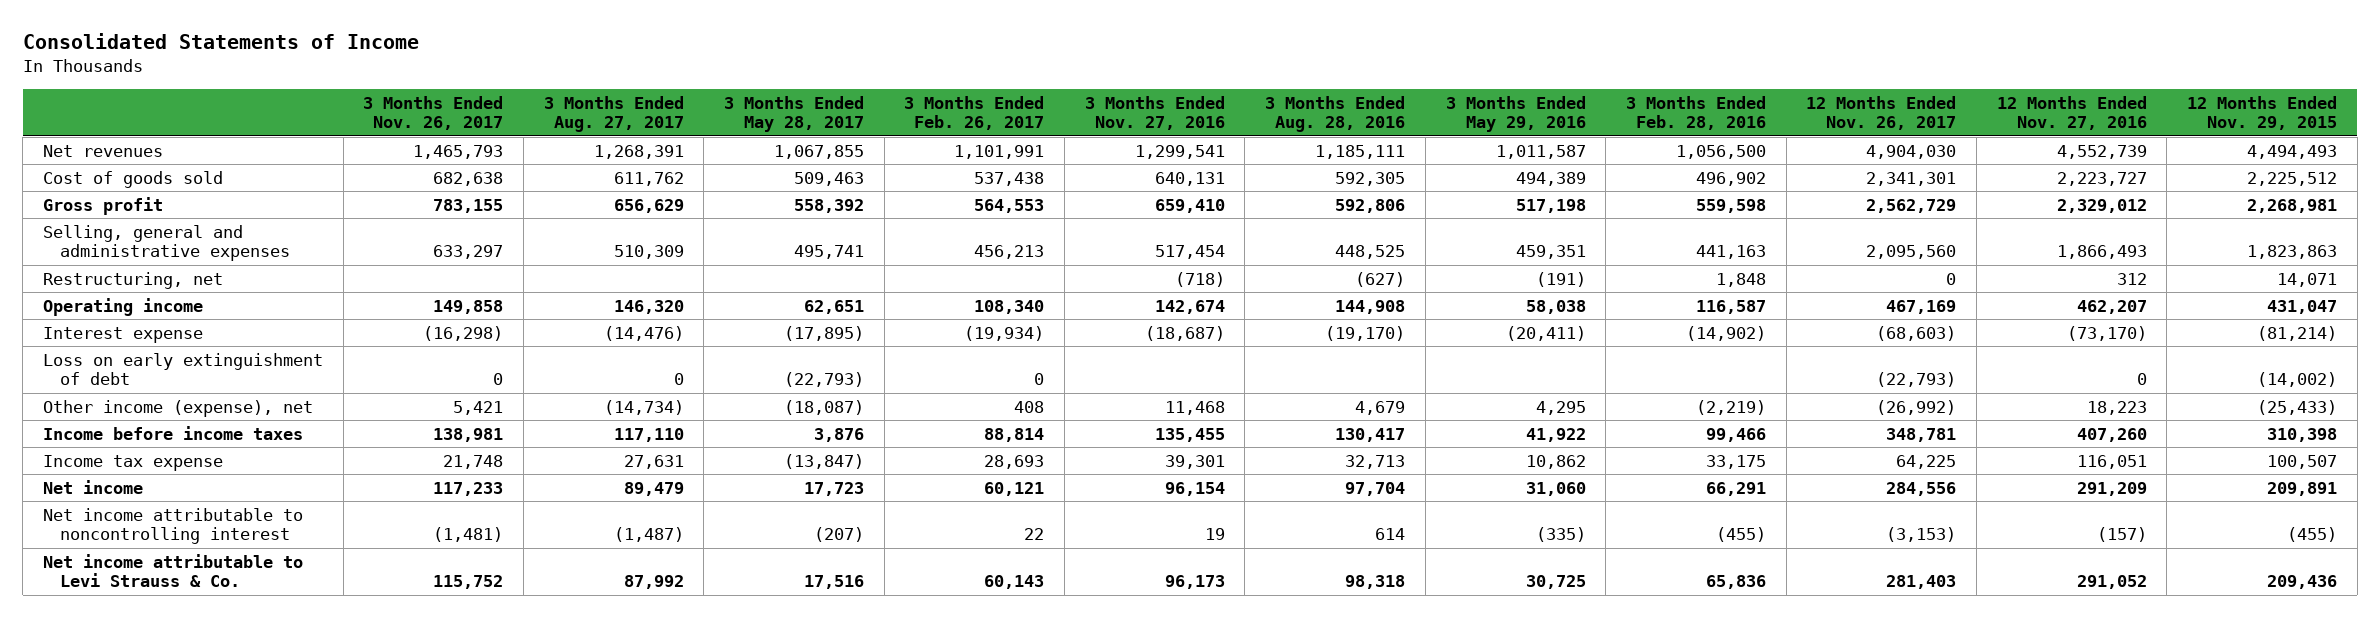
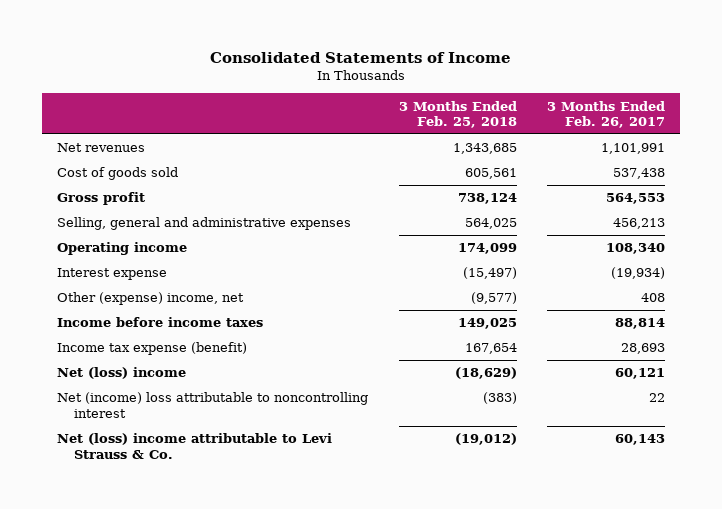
- | 3 Months Ended Nov. 26, 2017 | 3 Months Ended Aug. 27, 2017 | 3 Months Ended May 28, 2017 | 3 Months Ended Feb. 26, 2017 | 3 Months Ended Nov. 27, 2016 | 3 Months Ended Aug. 28, 2016 | 3 Months Ended May 29, 2016 | 3 Months Ended Feb. 28, 2016 | 12 Months Ended Nov. 26, 2017 | 12 Months Ended Nov. 27, 2016 | 12 Months Ended Nov. 29, 2015
+ | 3 Months Ended Feb. 25, 2018 | 3 Months Ended Feb. 26, 2017
- Restructuring, net | | | | | (718) | (627) | (191) | 1,848 | 0 | 312 | 14,071
- Loss on early extinguishment of debt | 0 | 0 | (22,793) | 0 | | | | | (22,793) | 0 | (14,002)
- Other income (expense), net | 5,421 | (14,734) | (18,087) | 408 | 11,468 | 4,679 | 4,295 | (2,219) | (26,992) | 18,223 | (25,433)
+ Other (expense) income, net | (9,577) | 408
- Income tax expense | 21,748 | 27,631 | (13,847) | 28,693 | 39,301 | 32,713 | 10,862 | 33,175 | 64,225 | 116,051 | 100,507
- Net income | 117,233 | 89,479 | 17,723 | 60,121 | 96,154 | 97,704 | 31,060 | 66,291 | 284,556 | 291,209 | 209,891
- Net income attributable to noncontrolling interest | (1,481) | (1,487) | (207) | 22 | 19 | 614 | (335) | (455) | (3,153) | (157) | (455)
- Net income attributable to Levi Strauss & Co. | 115,752 | 87,992 | 17,516 | 60,143 | 96,173 | 98,318 | 30,725 | 65,836 | 281,403 | 291,052 | 209,436
+ Income tax expense (benefit) | 167,654 | 28,693
+ Net (loss) income | (18,629) | 60,121
+ Net (income) loss attributable to noncontrolling interest | (383) | 22
+ Net (loss) income attributable to Levi Strauss & Co. | (19,012) | 60,143

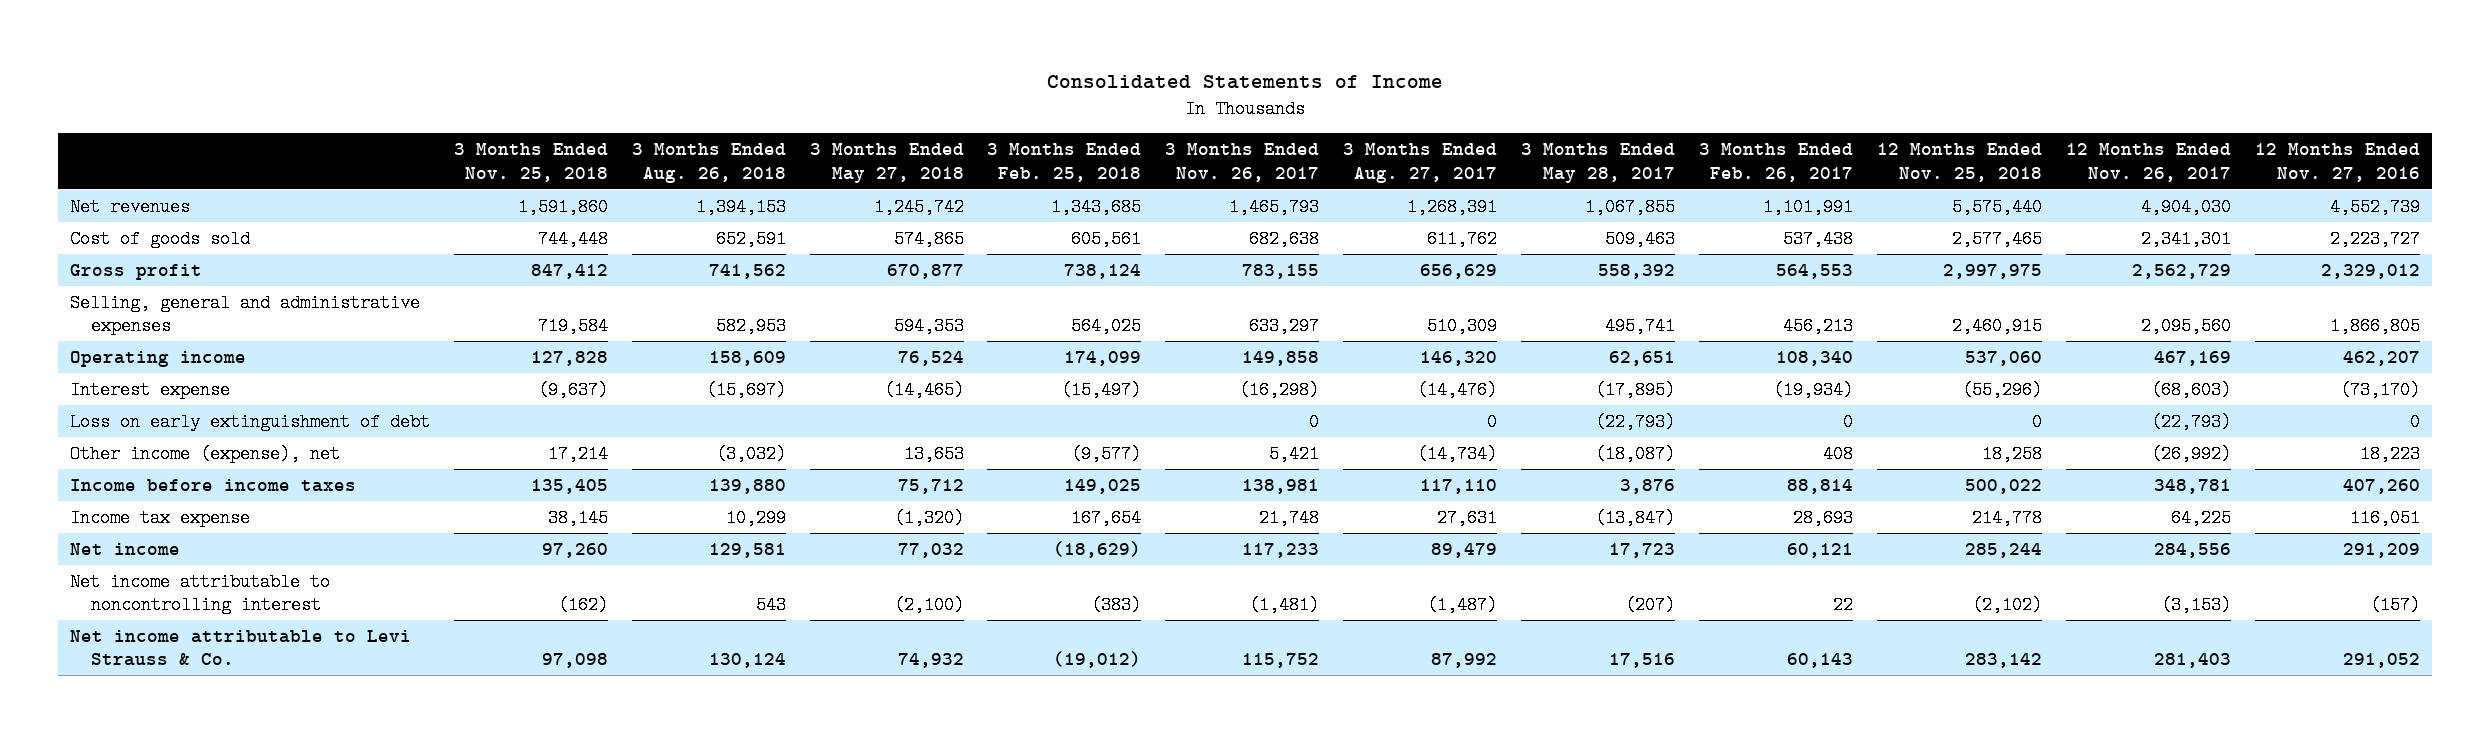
- | 3 Months Ended Feb. 25, 2018 | 3 Months Ended Feb. 26, 2017
+ | 3 Months Ended Nov. 25, 2018 | 3 Months Ended Aug. 26, 2018 | 3 Months Ended May 27, 2018 | 3 Months Ended Feb. 25, 2018 | 3 Months Ended Nov. 26, 2017 | 3 Months Ended Aug. 27, 2017 | 3 Months Ended May 28, 2017 | 3 Months Ended Feb. 26, 2017 | 12 Months Ended Nov. 25, 2018 | 12 Months Ended Nov. 26, 2017 | 12 Months Ended Nov. 27, 2016
- Other (expense) income, net | (9,577) | 408
+ Loss on early extinguishment of debt | | | | | 0 | 0 | (22,793) | 0 | 0 | (22,793) | 0
+ Other income (expense), net | 17,214 | (3,032) | 13,653 | (9,577) | 5,421 | (14,734) | (18,087) | 408 | 18,258 | (26,992) | 18,223
- Income tax expense (benefit) | 167,654 | 28,693
- Net (loss) income | (18,629) | 60,121
- Net (income) loss attributable to noncontrolling interest | (383) | 22
- Net (loss) income attributable to Levi Strauss & Co. | (19,012) | 60,143
+ Income tax expense | 38,145 | 10,299 | (1,320) | 167,654 | 21,748 | 27,631 | (13,847) | 28,693 | 214,778 | 64,225 | 116,051
+ Net income | 97,260 | 129,581 | 77,032 | (18,629) | 117,233 | 89,479 | 17,723 | 60,121 | 285,244 | 284,556 | 291,209
+ Net income attributable to noncontrolling interest | (162) | 543 | (2,100) | (383) | (1,481) | (1,487) | (207) | 22 | (2,102) | (3,153) | (157)
+ Net income attributable to Levi Strauss & Co. | 97,098 | 130,124 | 74,932 | (19,012) | 115,752 | 87,992 | 17,516 | 60,143 | 283,142 | 281,403 | 291,052

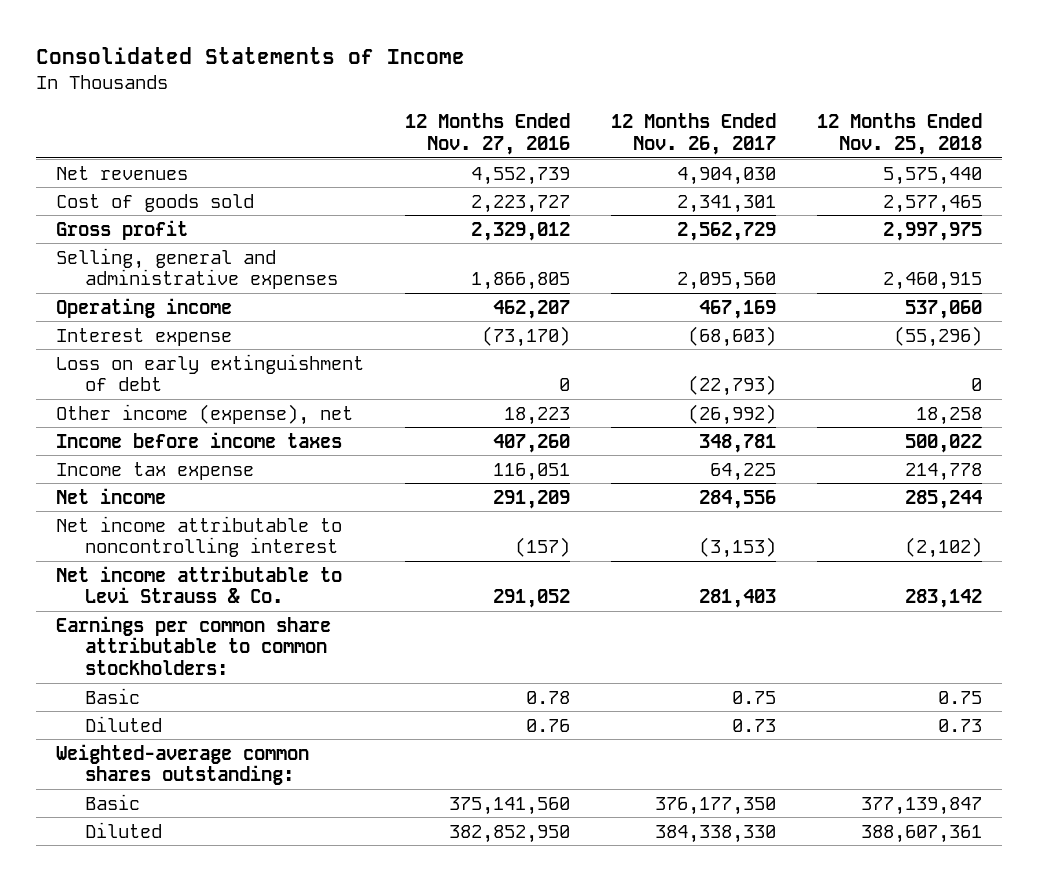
- | 3 Months Ended Nov. 25, 2018 | 3 Months Ended Aug. 26, 2018 | 3 Months Ended May 27, 2018 | 3 Months Ended Feb. 25, 2018 | 3 Months Ended Nov. 26, 2017 | 3 Months Ended Aug. 27, 2017 | 3 Months Ended May 28, 2017 | 3 Months Ended Feb. 26, 2017 | 12 Months Ended Nov. 25, 2018 | 12 Months Ended Nov. 26, 2017 | 12 Months Ended Nov. 27, 2016
+ | 12 Months Ended Nov. 27, 2016 | 12 Months Ended Nov. 26, 2017 | 12 Months Ended Nov. 25, 2018
+ Earnings per common share attributable to common stockholders:
+ Basic | 0.78 | 0.75 | 0.75
+ Diluted | 0.76 | 0.73 | 0.73
+ Weighted-average common shares outstanding:
+ Basic | 375,141,560 | 376,177,350 | 377,139,847
+ Diluted | 382,852,950 | 384,338,330 | 388,607,361

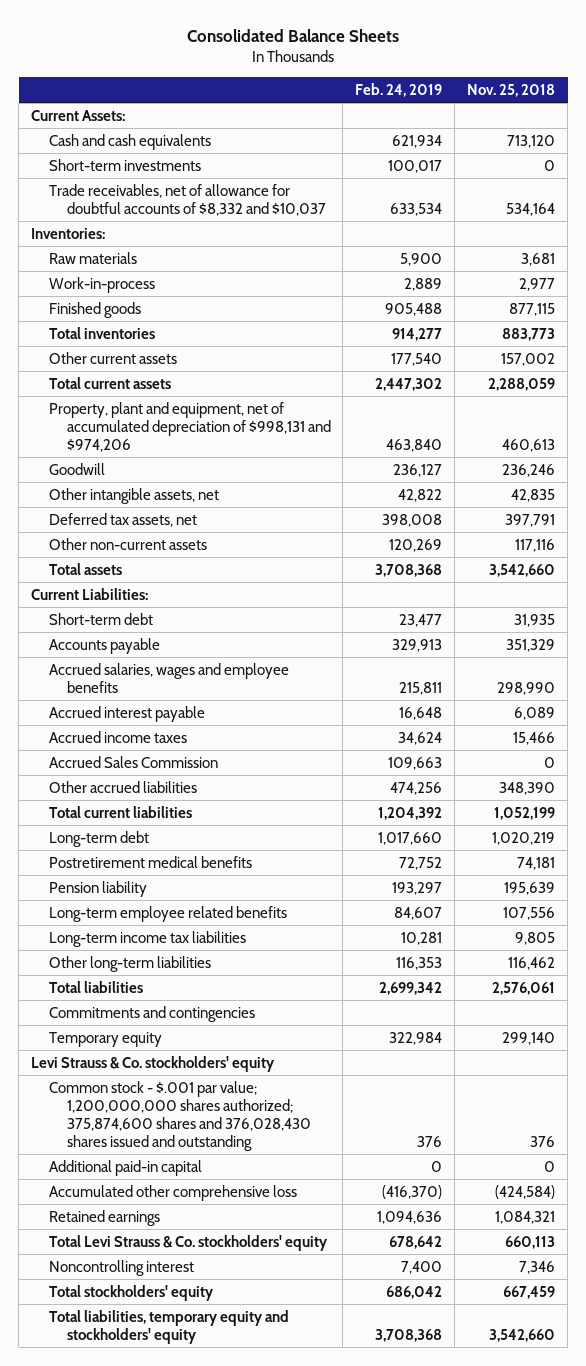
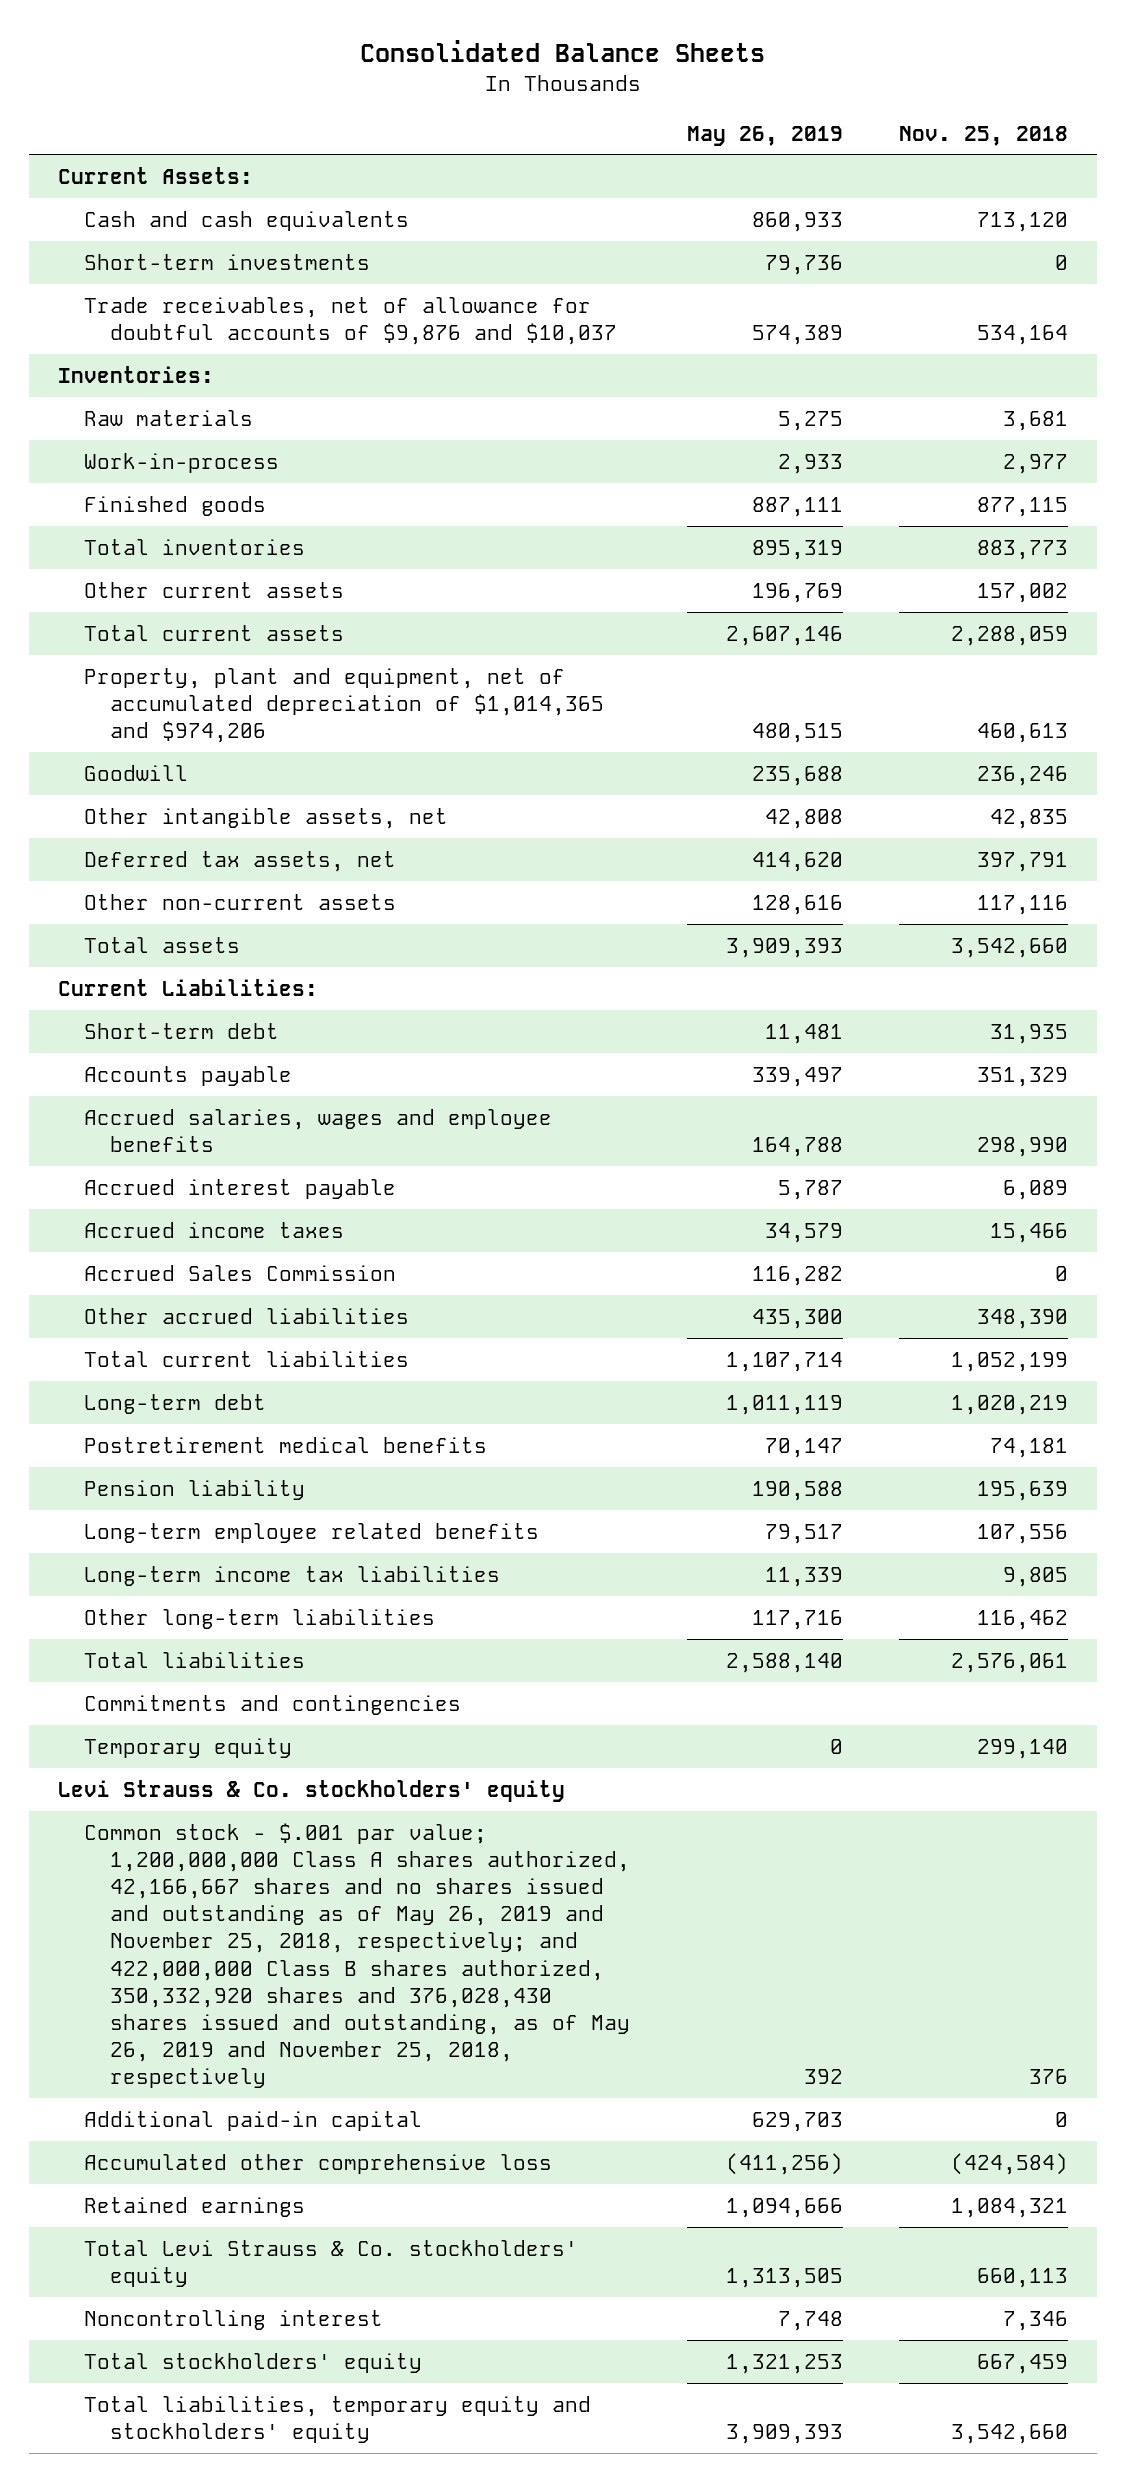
- | Feb. 24, 2019 | Nov. 25, 2018
+ | May 26, 2019 | Nov. 25, 2018
- Trade receivables, net of allowance for doubtful accounts of $8,332 and $10,037 | 633,534 | 534,164
+ Trade receivables, net of allowance for doubtful accounts of $9,876 and $10,037 | 574,389 | 534,164
- Property, plant and equipment, net of accumulated depreciation of $998,131 and $974,206 | 463,840 | 460,613
+ Property, plant and equipment, net of accumulated depreciation of $1,014,365 and $974,206 | 480,515 | 460,613
- Common stock - $.001 par value; 1,200,000,000 shares authorized; 375,874,600 shares and 376,028,430 shares issued and outstanding | 376 | 376
+ Common stock - $.001 par value; 1,200,000,000 Class A shares authorized, 42,166,667 shares and no shares issued and outstanding as of May 26, 2019 and November 25, 2018, respectively; and 422,000,000 Class B shares authorized, 350,332,920 shares and 376,028,430 shares issued and outstanding, as of May 26, 2019 and November 25, 2018, respectively | 392 | 376

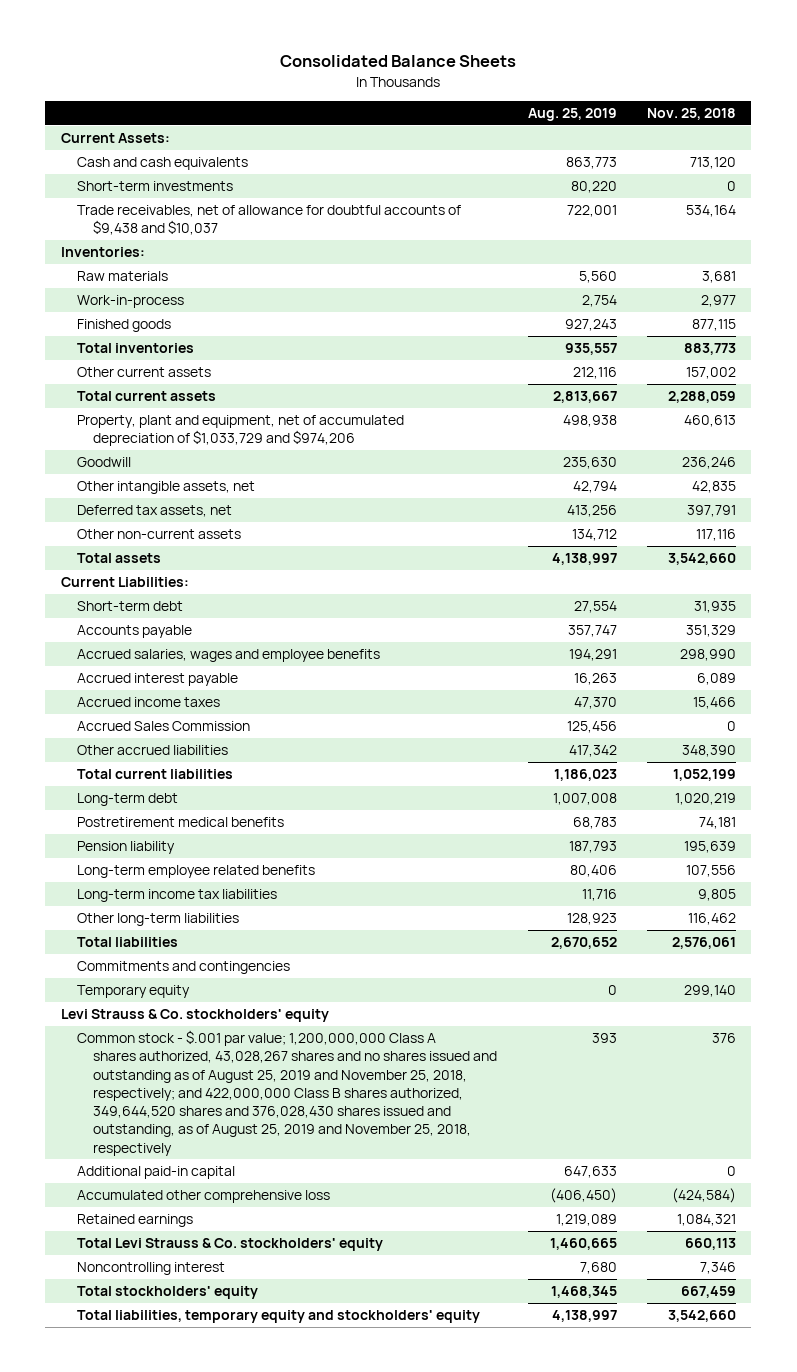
- | May 26, 2019 | Nov. 25, 2018
+ | Aug. 25, 2019 | Nov. 25, 2018
- Trade receivables, net of allowance for doubtful accounts of $9,876 and $10,037 | 574,389 | 534,164
+ Trade receivables, net of allowance for doubtful accounts of $9,438 and $10,037 | 722,001 | 534,164
- Property, plant and equipment, net of accumulated depreciation of $1,014,365 and $974,206 | 480,515 | 460,613
+ Property, plant and equipment, net of accumulated depreciation of $1,033,729 and $974,206 | 498,938 | 460,613
- Common stock - $.001 par value; 1,200,000,000 Class A shares authorized, 42,166,667 shares and no shares issued and outstanding as of May 26, 2019 and November 25, 2018, respectively; and 422,000,000 Class B shares authorized, 350,332,920 shares and 376,028,430 shares issued and outstanding, as of May 26, 2019 and November 25, 2018, respectively | 392 | 376
+ Common stock - $.001 par value; 1,200,000,000 Class A shares authorized, 43,028,267 shares and no shares issued and outstanding as of August 25, 2019 and November 25, 2018, respectively; and 422,000,000 Class B shares authorized, 349,644,520 shares and 376,028,430 shares issued and outstanding, as of August 25, 2019 and November 25, 2018, respectively | 393 | 376

